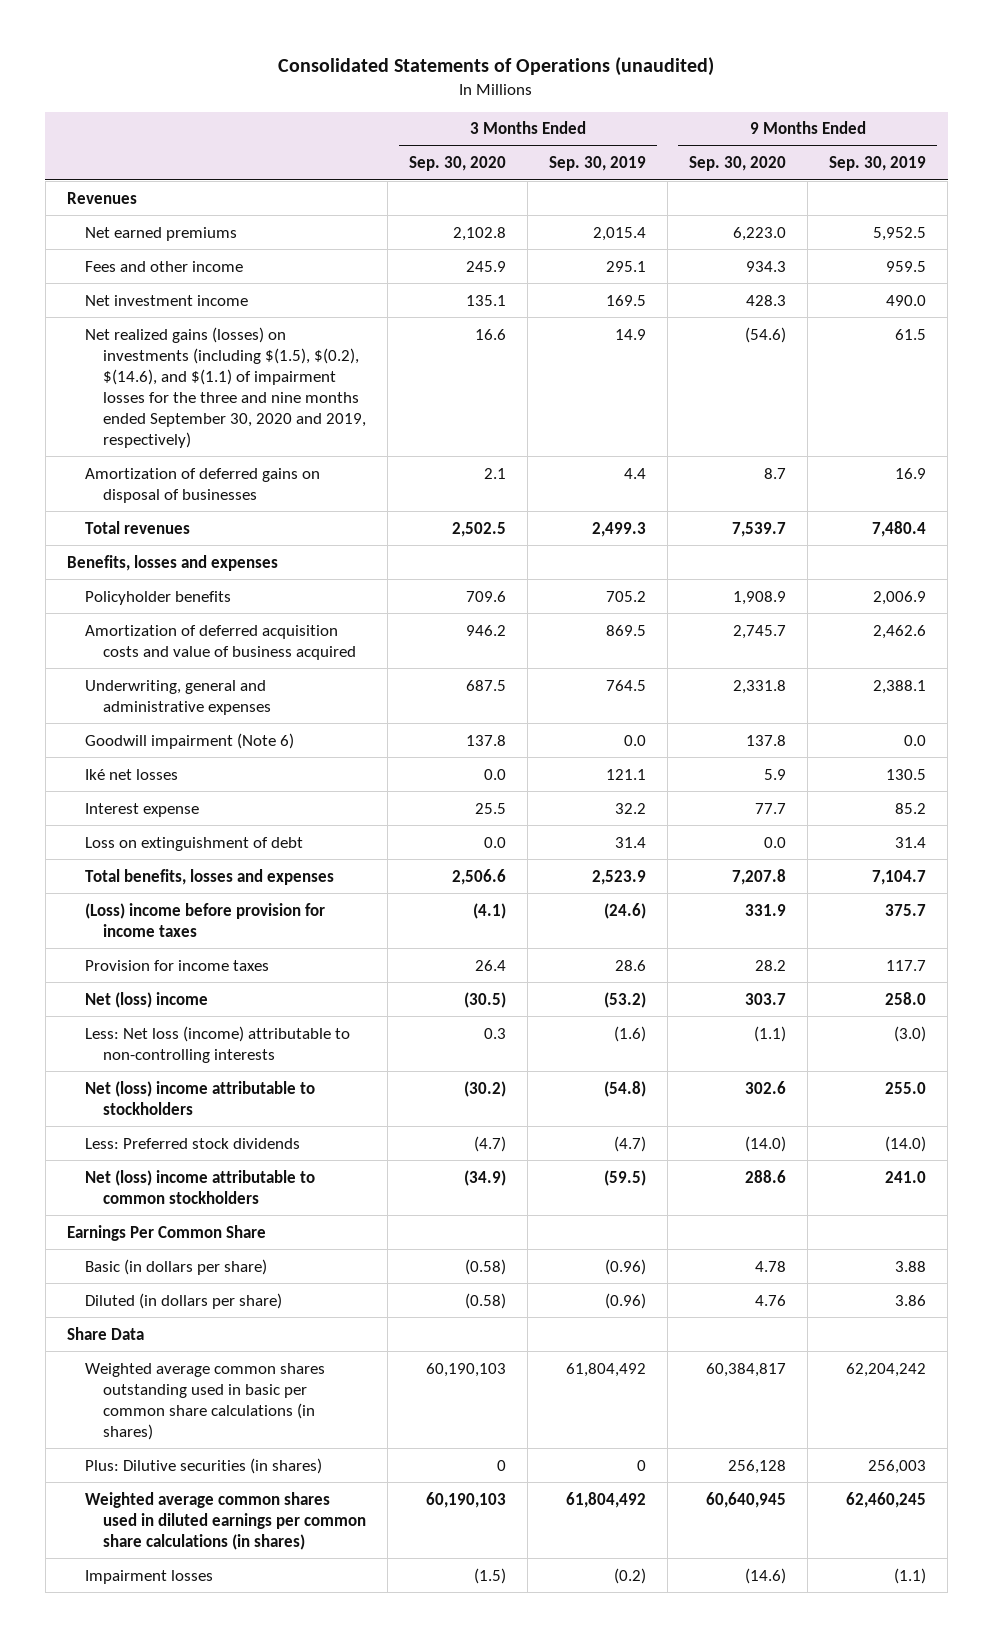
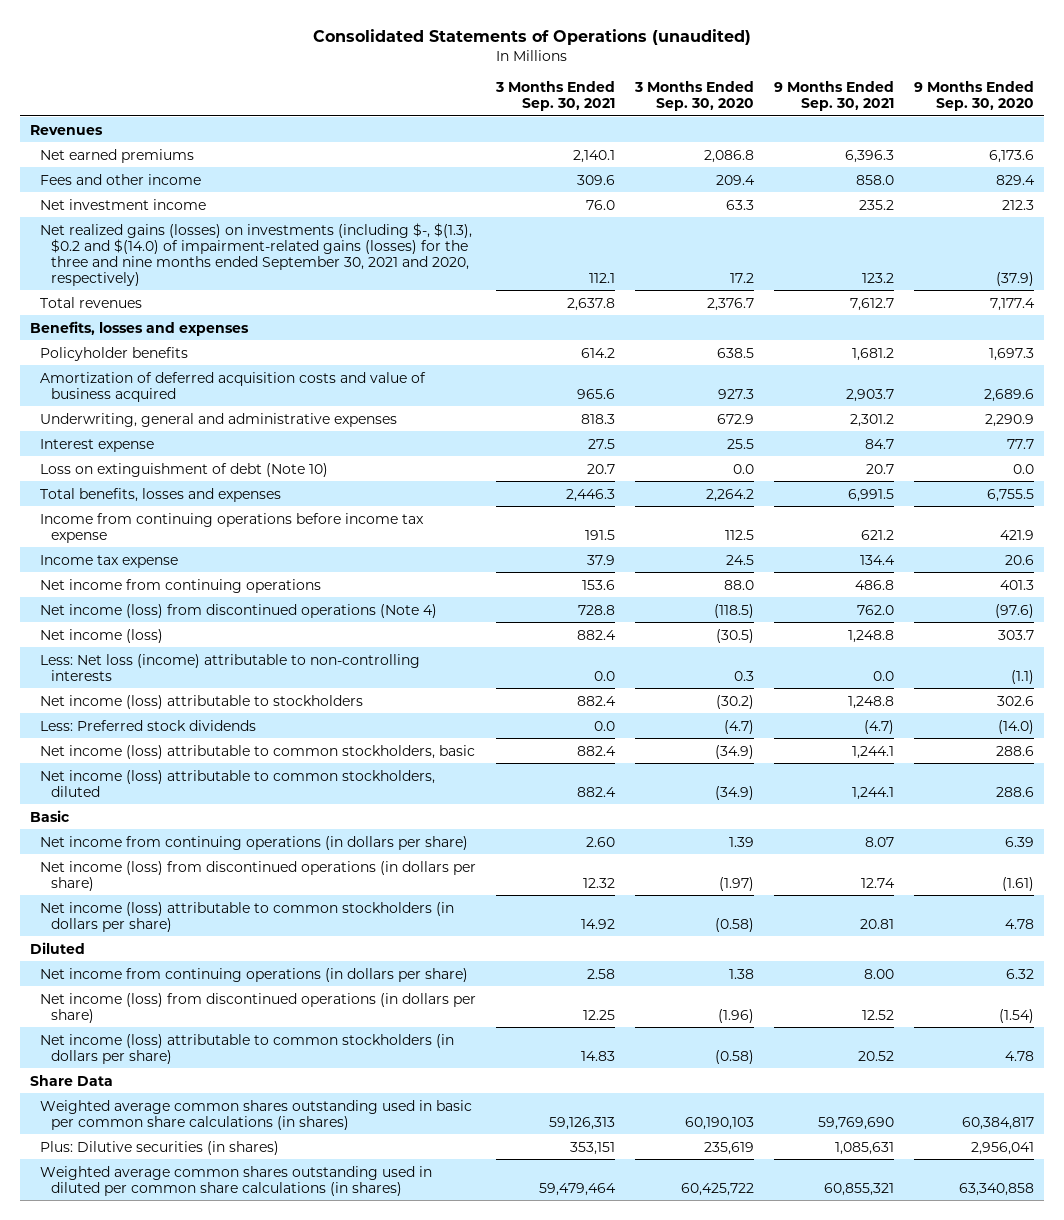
- | 3 Months Ended Sep. 30, 2020 | 3 Months Ended Sep. 30, 2019 | 9 Months Ended Sep. 30, 2020 | 9 Months Ended Sep. 30, 2019
+ | 3 Months Ended Sep. 30, 2021 | 3 Months Ended Sep. 30, 2020 | 9 Months Ended Sep. 30, 2021 | 9 Months Ended Sep. 30, 2020
- Net earned premiums | 2,102.8 | 2,015.4 | 6,223.0 | 5,952.5
- Fees and other income | 245.9 | 295.1 | 934.3 | 959.5
- Net investment income | 135.1 | 169.5 | 428.3 | 490.0
- Net realized gains (losses) on investments (including $(1.5), $(0.2), $(14.6), and $(1.1) of impairment losses for the three and nine months ended September 30, 2020 and 2019, respectively) | 16.6 | 14.9 | (54.6) | 61.5
- Amortization of deferred gains on disposal of businesses | 2.1 | 4.4 | 8.7 | 16.9
- Total revenues | 2,502.5 | 2,499.3 | 7,539.7 | 7,480.4
+ Net earned premiums | 2,140.1 | 2,086.8 | 6,396.3 | 6,173.6
+ Fees and other income | 309.6 | 209.4 | 858.0 | 829.4
+ Net investment income | 76.0 | 63.3 | 235.2 | 212.3
+ Net realized gains (losses) on investments (including $-, $(1.3), $0.2 and $(14.0) of impairment-related gains (losses) for the three and nine months ended September 30, 2021 and 2020, respectively) | 112.1 | 17.2 | 123.2 | (37.9)
+ Total revenues | 2,637.8 | 2,376.7 | 7,612.7 | 7,177.4
- Policyholder benefits | 709.6 | 705.2 | 1,908.9 | 2,006.9
- Amortization of deferred acquisition costs and value of business acquired | 946.2 | 869.5 | 2,745.7 | 2,462.6
- Underwriting, general and administrative expenses | 687.5 | 764.5 | 2,331.8 | 2,388.1
- Goodwill impairment (Note 6) | 137.8 | 0.0 | 137.8 | 0.0
- Iké net losses | 0.0 | 121.1 | 5.9 | 130.5
+ Policyholder benefits | 614.2 | 638.5 | 1,681.2 | 1,697.3
+ Amortization of deferred acquisition costs and value of business acquired | 965.6 | 927.3 | 2,903.7 | 2,689.6
+ Underwriting, general and administrative expenses | 818.3 | 672.9 | 2,301.2 | 2,290.9
- Loss on extinguishment of debt | 0.0 | 31.4 | 0.0 | 31.4
- Total benefits, losses and expenses | 2,506.6 | 2,523.9 | 7,207.8 | 7,104.7
- (Loss) income before provision for income taxes | (4.1) | (24.6) | 331.9 | 375.7
- Provision for income taxes | 26.4 | 28.6 | 28.2 | 117.7
- Net (loss) income | (30.5) | (53.2) | 303.7 | 258.0
+ Loss on extinguishment of debt (Note 10) | 20.7 | 0.0 | 20.7 | 0.0
+ Total benefits, losses and expenses | 2,446.3 | 2,264.2 | 6,991.5 | 6,755.5
+ Income from continuing operations before income tax expense | 191.5 | 112.5 | 621.2 | 421.9
+ Income tax expense | 37.9 | 24.5 | 134.4 | 20.6
+ Net income from continuing operations | 153.6 | 88.0 | 486.8 | 401.3
+ Net income (loss) from discontinued operations (Note 4) | 728.8 | (118.5) | 762.0 | (97.6)
+ Net income (loss) | 882.4 | (30.5) | 1,248.8 | 303.7
- Net (loss) income attributable to stockholders | (30.2) | (54.8) | 302.6 | 255.0
+ Net income (loss) attributable to stockholders | 882.4 | (30.2) | 1,248.8 | 302.6
- Net (loss) income attributable to common stockholders | (34.9) | (59.5) | 288.6 | 241.0
- Earnings Per Common Share
- Basic (in dollars per share) | (0.58) | (0.96) | 4.78 | 3.88
- Diluted (in dollars per share) | (0.58) | (0.96) | 4.76 | 3.86
+ Net income (loss) attributable to common stockholders, basic | 882.4 | (34.9) | 1,244.1 | 288.6
+ Net income (loss) attributable to common stockholders, diluted | 882.4 | (34.9) | 1,244.1 | 288.6
+ Basic
+ Net income from continuing operations (in dollars per share) | 2.60 | 1.39 | 8.07 | 6.39
+ Net income (loss) from discontinued operations (in dollars per share) | 12.32 | (1.97) | 12.74 | (1.61)
+ Net income (loss) attributable to common stockholders (in dollars per share) | 14.92 | (0.58) | 20.81 | 4.78
+ Diluted
+ Net income from continuing operations (in dollars per share) | 2.58 | 1.38 | 8.00 | 6.32
+ Net income (loss) from discontinued operations (in dollars per share) | 12.25 | (1.96) | 12.52 | (1.54)
+ Net income (loss) attributable to common stockholders (in dollars per share) | 14.83 | (0.58) | 20.52 | 4.78
- Plus: Dilutive securities (in shares) | 0 | 0 | 256,128 | 256,003
- Weighted average common shares used in diluted earnings per common share calculations (in shares) | 60,190,103 | 61,804,492 | 60,640,945 | 62,460,245
- Impairment losses | (1.5) | (0.2) | (14.6) | (1.1)
+ Plus: Dilutive securities (in shares) | 353,151 | 235,619 | 1,085,631 | 2,956,041
+ Weighted average common shares outstanding used in diluted per common share calculations (in shares) | 59,479,464 | 60,425,722 | 60,855,321 | 63,340,858

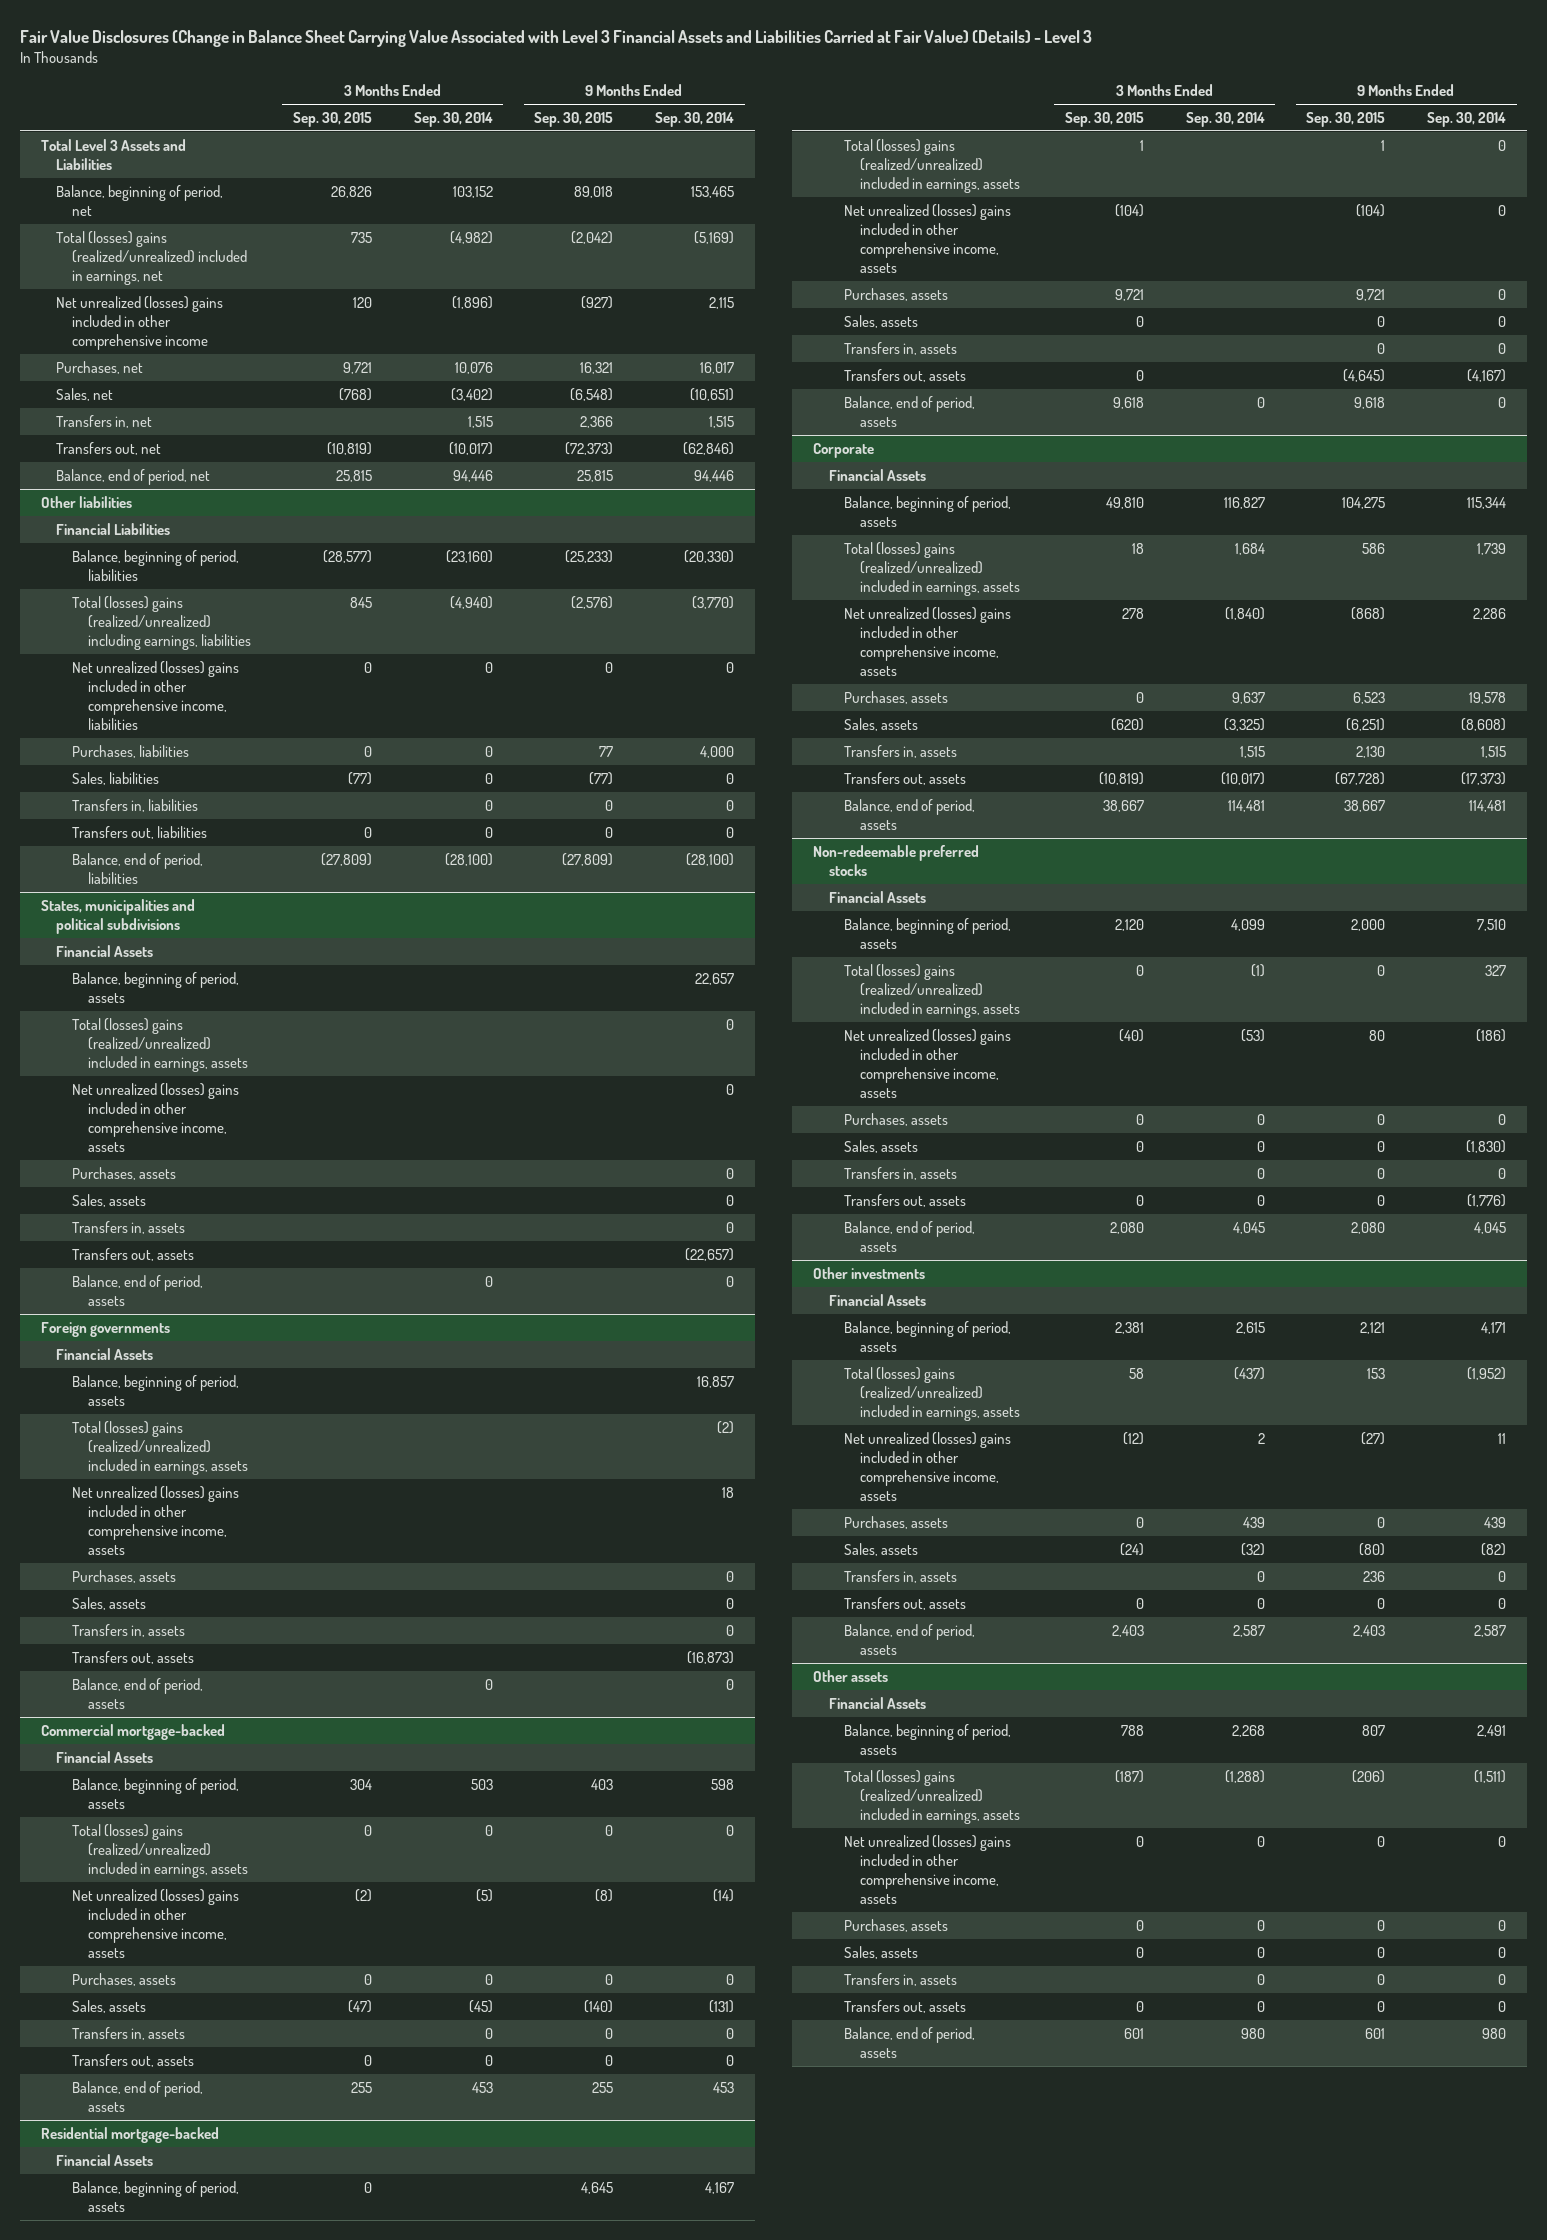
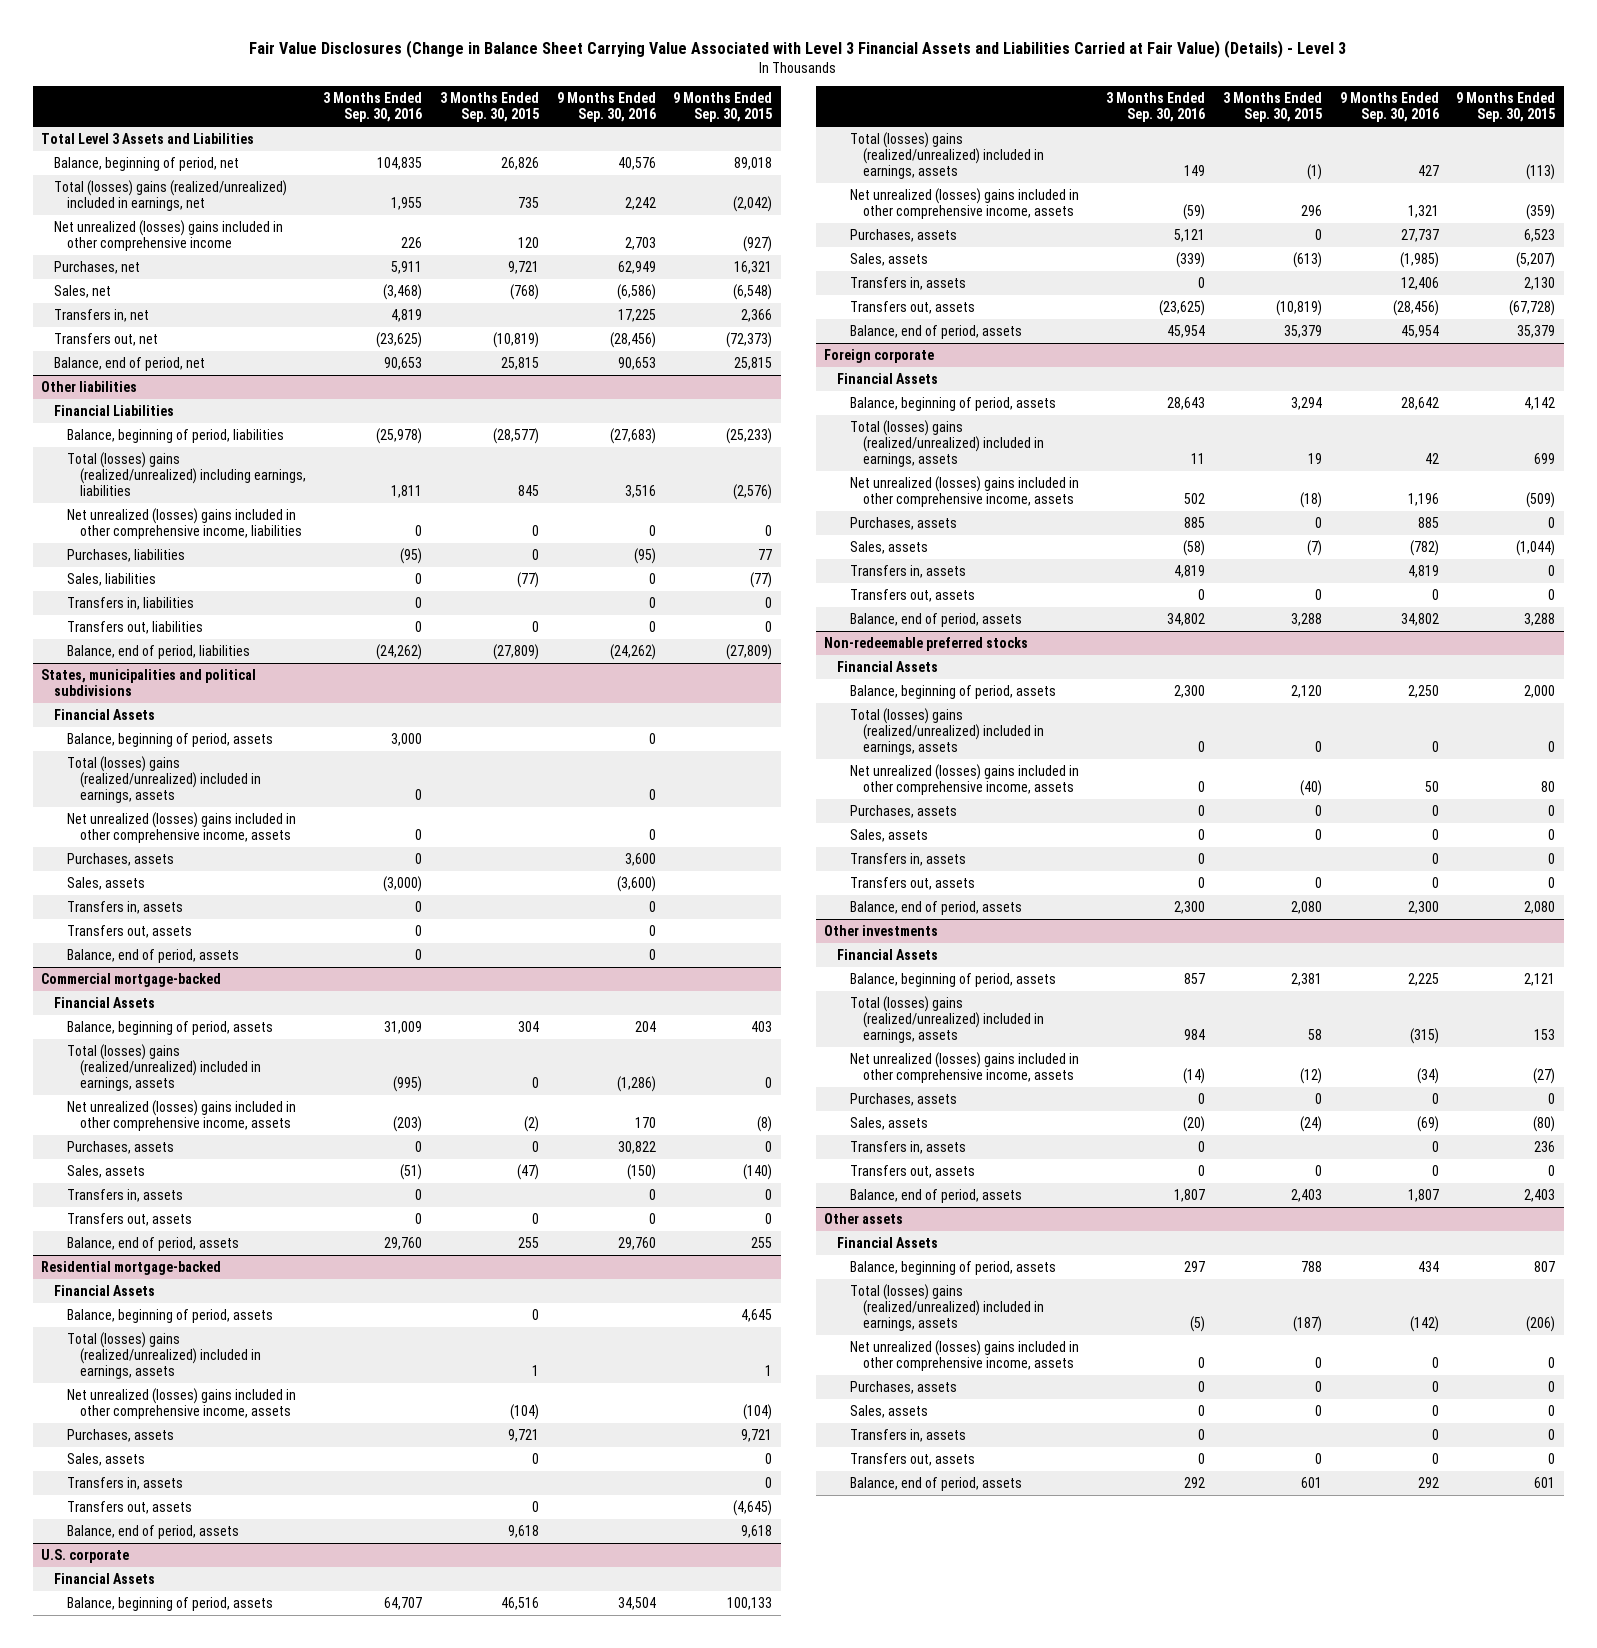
- | 3 Months Ended Sep. 30, 2015 | 3 Months Ended Sep. 30, 2014 | 9 Months Ended Sep. 30, 2015 | 9 Months Ended Sep. 30, 2014
+ | 3 Months Ended Sep. 30, 2016 | 3 Months Ended Sep. 30, 2015 | 9 Months Ended Sep. 30, 2016 | 9 Months Ended Sep. 30, 2015
- Foreign governments
- Financial Assets
- Balance, beginning of period, assets | | | | 16,857
- Total (losses) gains (realized/unrealized) included in earnings, assets | | | | (2)
- Net unrealized (losses) gains included in other comprehensive income, assets | | | | 18
- Purchases, assets | | | | 0
- Sales, assets | | | | 0
- Transfers in, assets | | | | 0
- Transfers out, assets | | | | (16,873)
- Balance, end of period, assets | | 0 | | 0
- Corporate
+ U.S. corporate
- Balance, beginning of period, assets | 49,810 | 116,827 | 104,275 | 115,344
- Total (losses) gains (realized/unrealized) included in earnings, assets | 18 | 1,684 | 586 | 1,739
- Net unrealized (losses) gains included in other comprehensive income, assets | 278 | (1,840) | (868) | 2,286
+ Balance, beginning of period, assets | 64,707 | 46,516 | 34,504 | 100,133
+ Total (losses) gains (realized/unrealized) included in earnings, assets | 149 | (1) | 427 | (113)
+ Net unrealized (losses) gains included in other comprehensive income, assets | (59) | 296 | 1,321 | (359)
- Sales, assets | (620) | (3,325) | (6,251) | (8,608)
+ Sales, assets | (339) | (613) | (1,985) | (5,207)
- Balance, end of period, assets | 38,667 | 114,481 | 38,667 | 114,481
+ Balance, end of period, assets | 45,954 | 35,379 | 45,954 | 35,379
+ Foreign corporate
+ Financial Assets
+ Balance, beginning of period, assets | 28,643 | 3,294 | 28,642 | 4,142
+ Total (losses) gains (realized/unrealized) included in earnings, assets | 11 | 19 | 42 | 699
+ Net unrealized (losses) gains included in other comprehensive income, assets | 502 | (18) | 1,196 | (509)
+ Purchases, assets | 885 | 0 | 885 | 0
+ Sales, assets | (58) | (7) | (782) | (1,044)
+ Transfers in, assets | 4,819 | | 4,819 | 0
+ Transfers out, assets | 0 | 0 | 0 | 0
+ Balance, end of period, assets | 34,802 | 3,288 | 34,802 | 3,288

